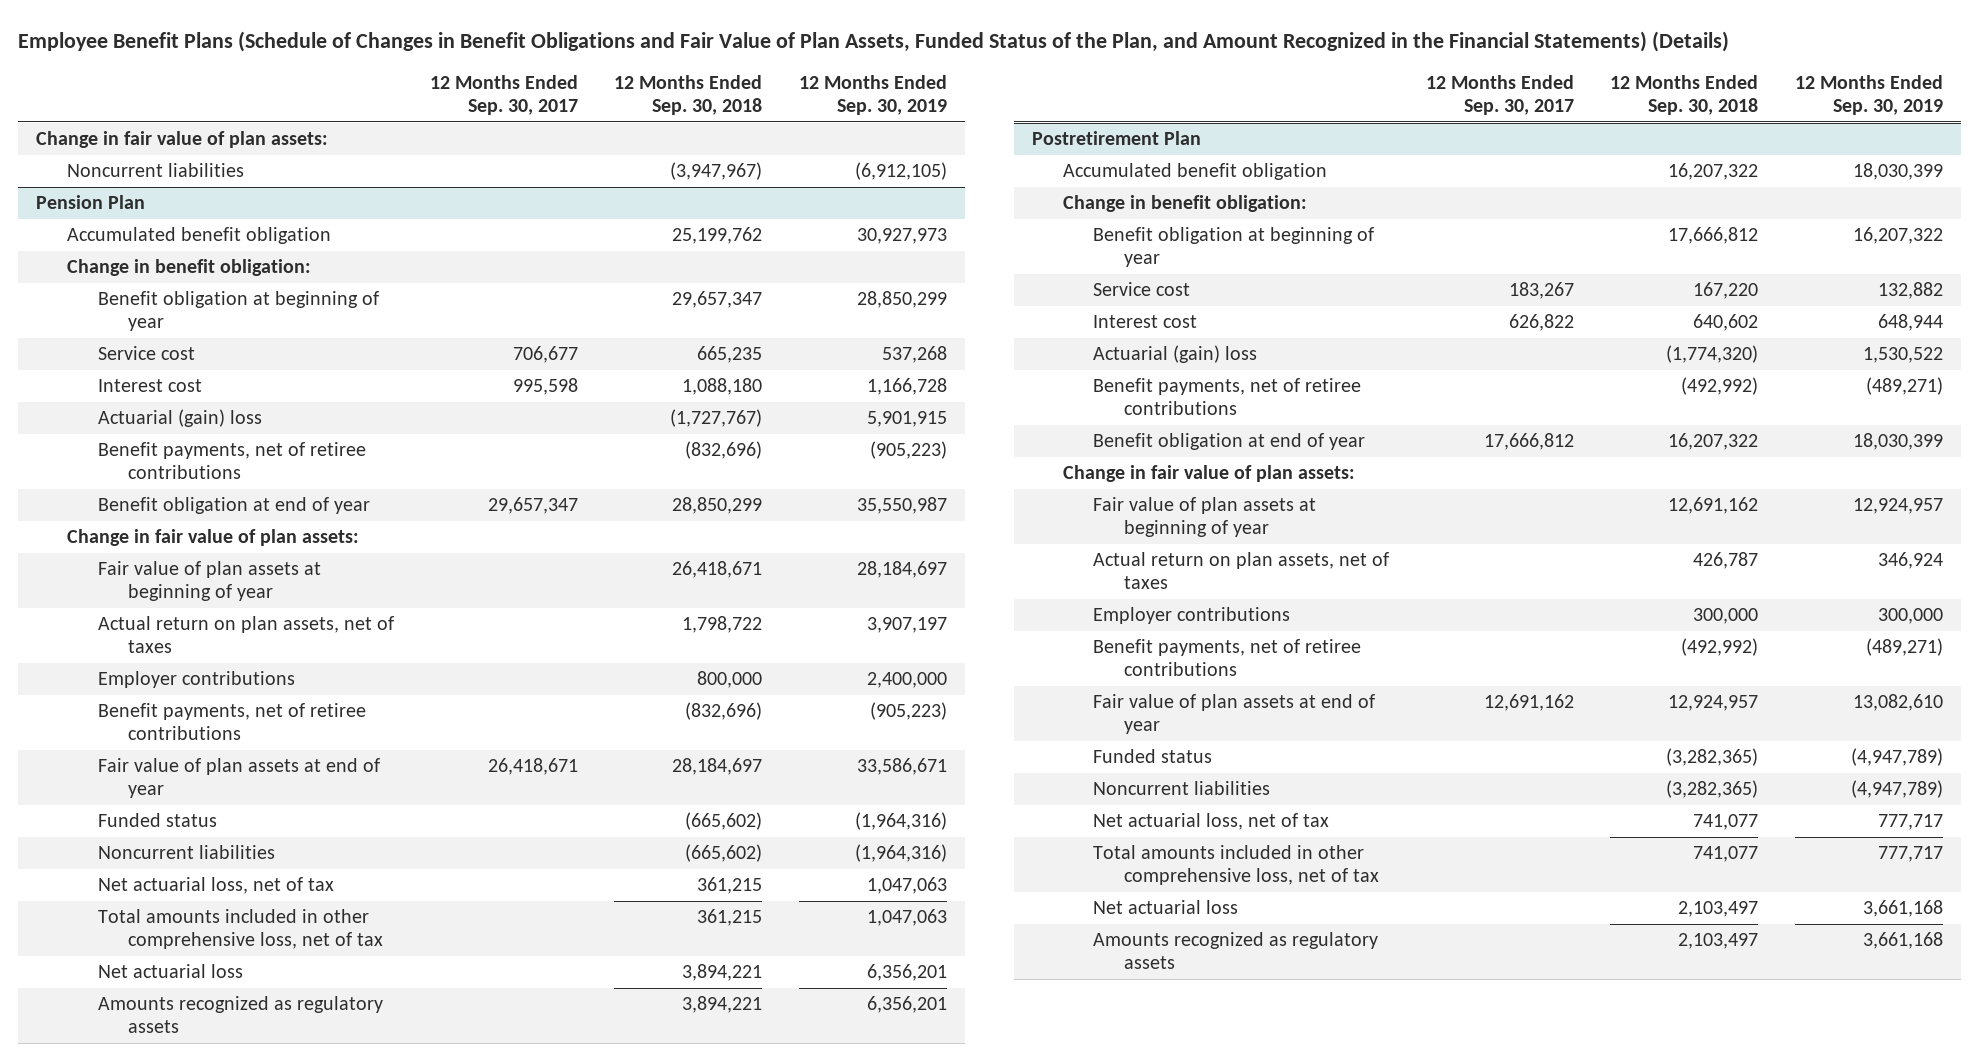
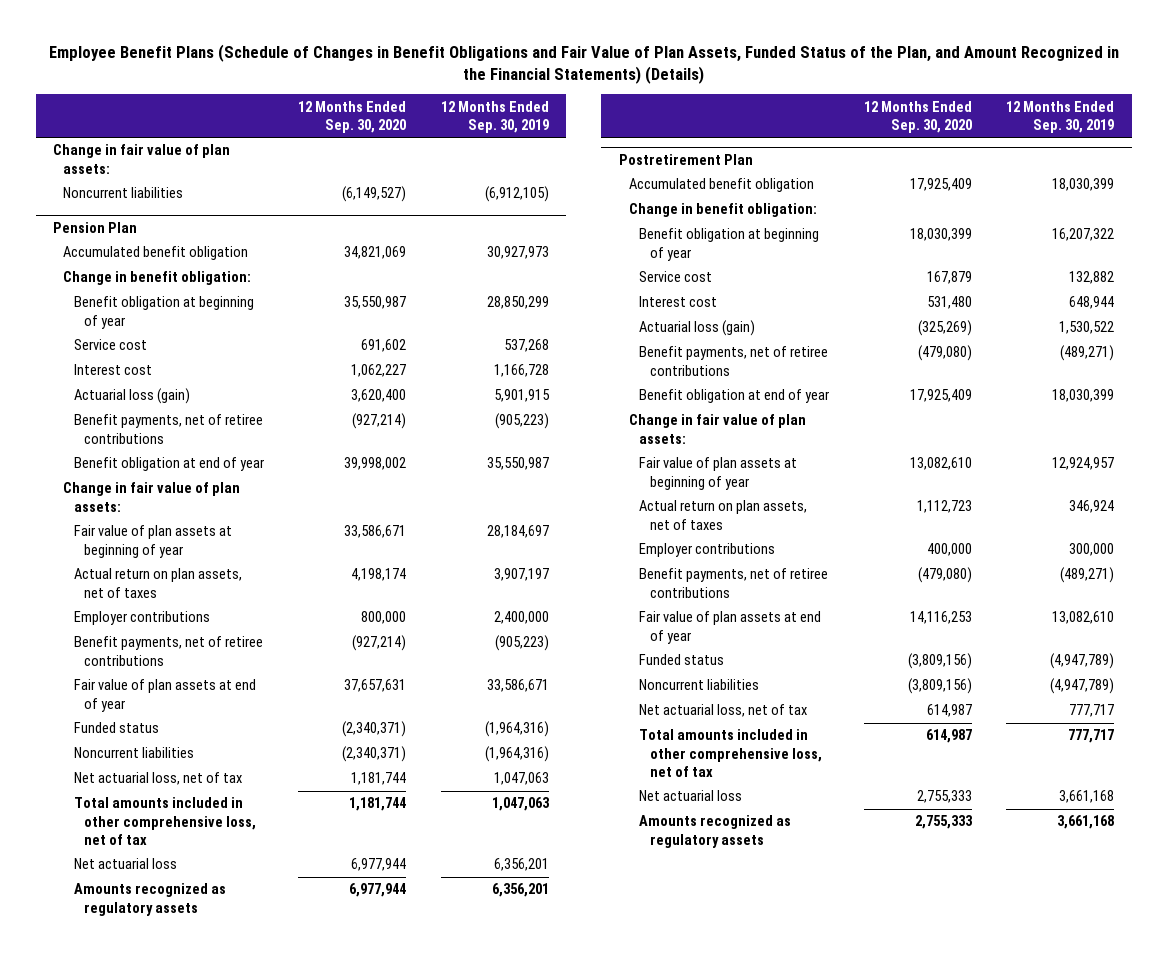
- | 12 Months Ended Sep. 30, 2017 | 12 Months Ended Sep. 30, 2018 | 12 Months Ended Sep. 30, 2019
+ | 12 Months Ended Sep. 30, 2020 | 12 Months Ended Sep. 30, 2019
@ Pension Plan
- Actuarial (gain) loss | | (1,727,767) | 5,901,915
+ Actuarial loss (gain) | 3,620,400 | 5,901,915
@ Postretirement Plan
- Actuarial (gain) loss | | (1,774,320) | 1,530,522
+ Actuarial loss (gain) | (325,269) | 1,530,522

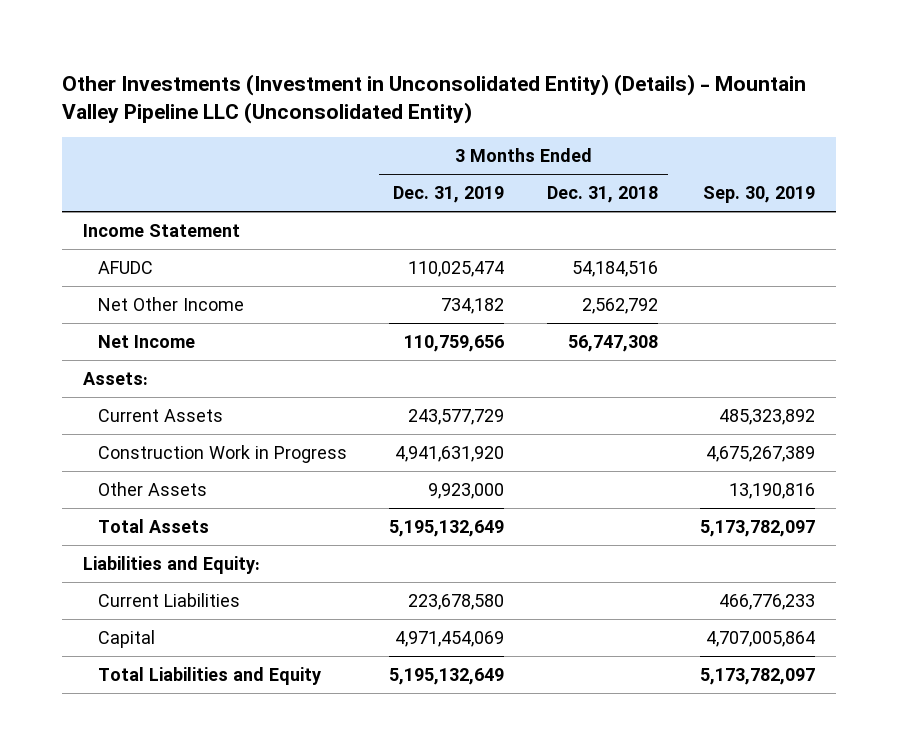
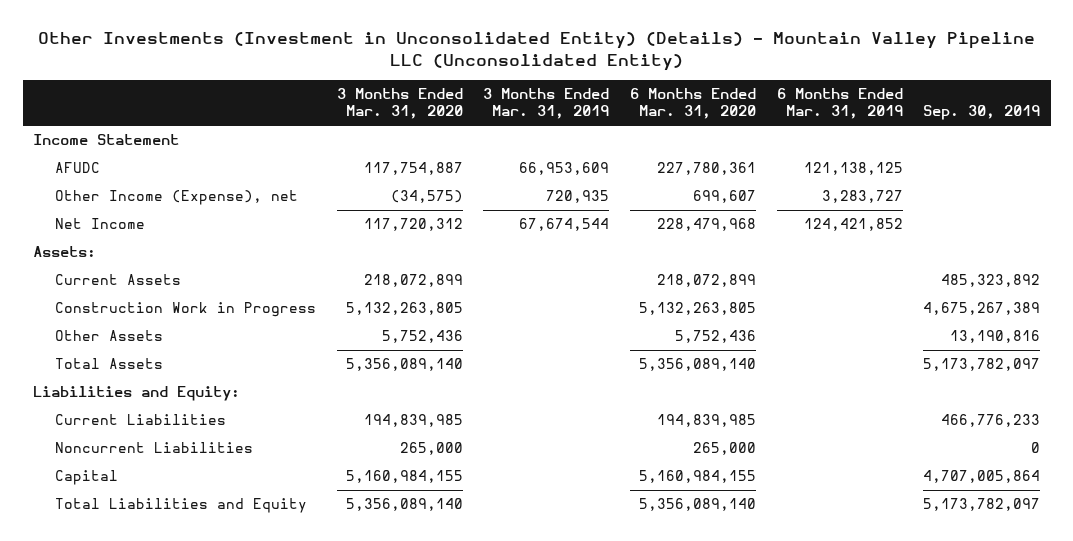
- | 3 Months Ended Dec. 31, 2019 | 3 Months Ended Dec. 31, 2018 | Sep. 30, 2019
+ | 3 Months Ended Mar. 31, 2020 | 3 Months Ended Mar. 31, 2019 | 6 Months Ended Mar. 31, 2020 | 6 Months Ended Mar. 31, 2019 | Sep. 30, 2019
- Net Other Income | 734,182 | 2,562,792 |
+ Other Income (Expense), net | (34,575) | 720,935 | 699,607 | 3,283,727 |
+ Noncurrent Liabilities | 265,000 | | 265,000 | | 0

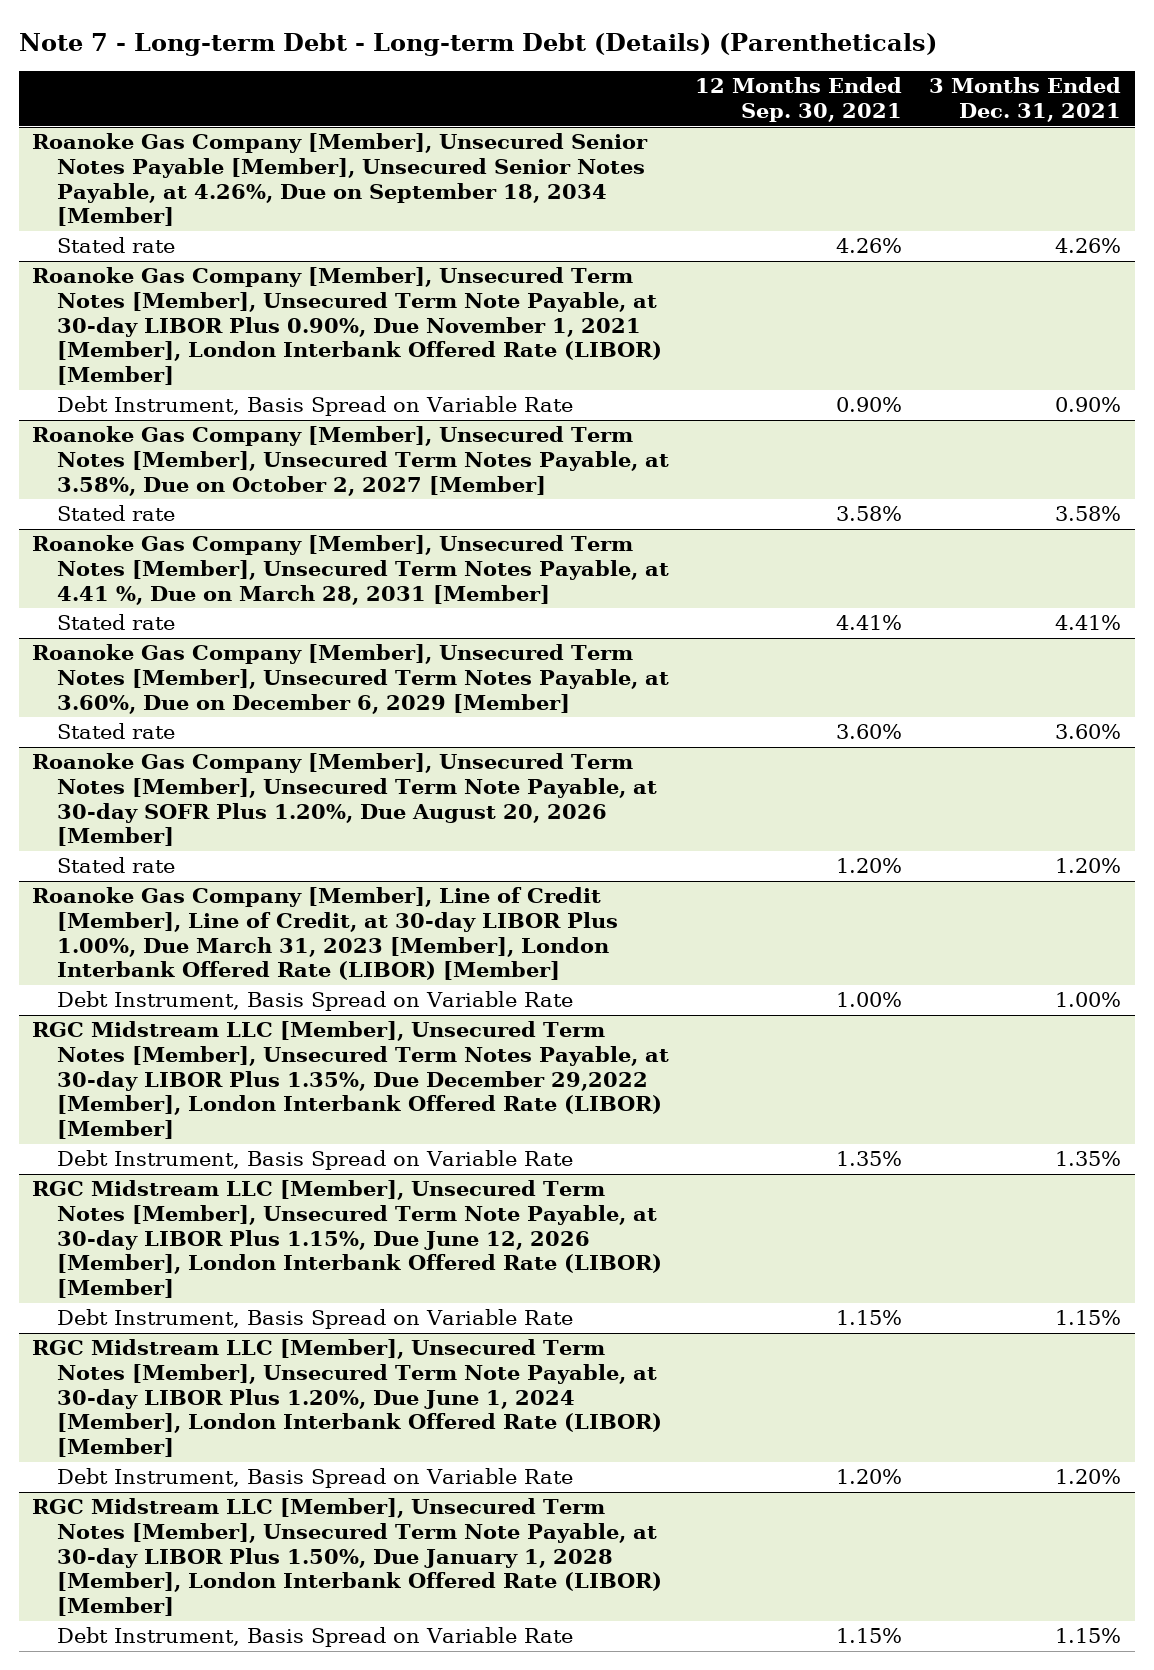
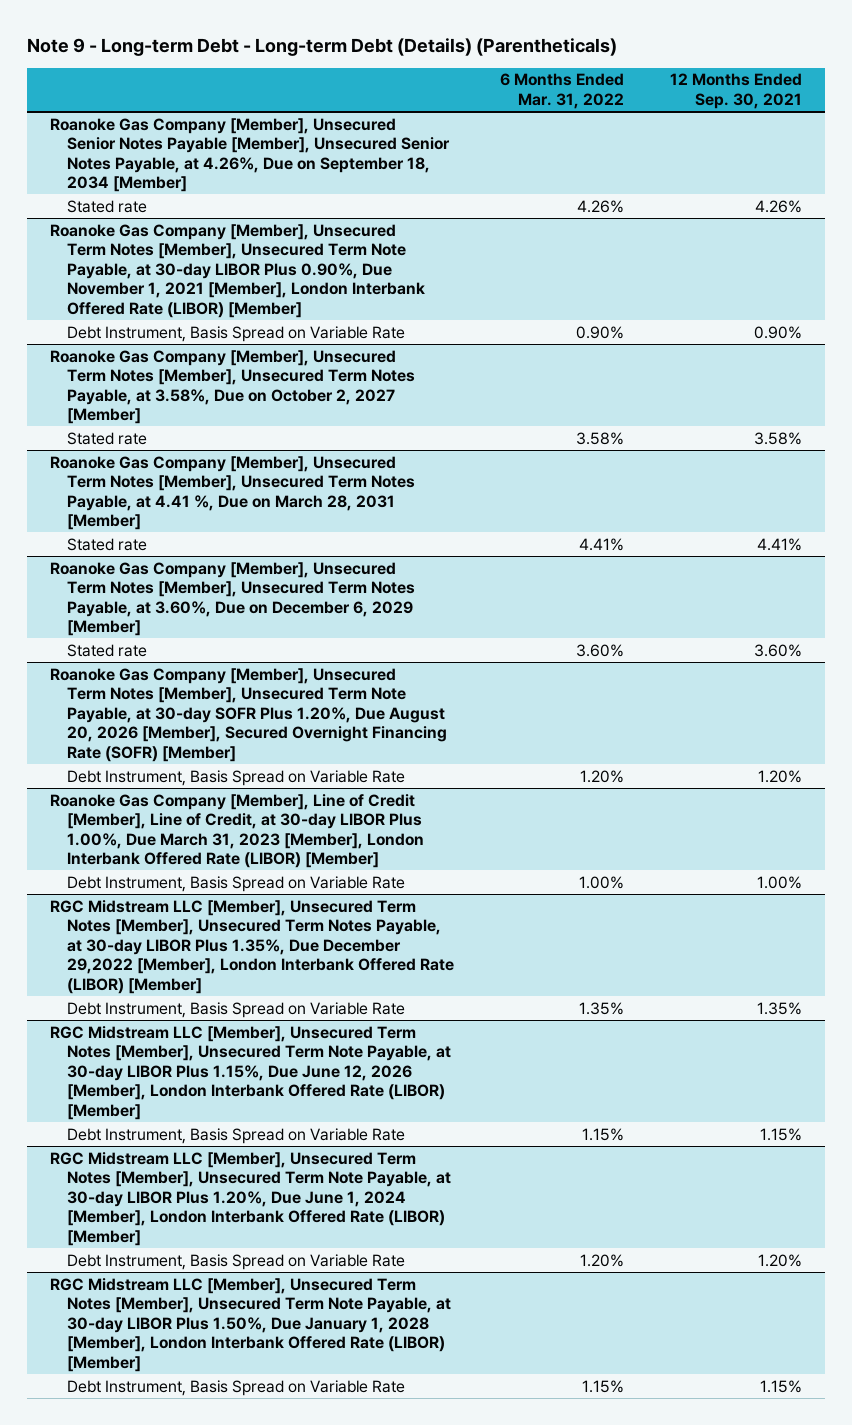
- Note 7 - Long-term Debt - Long-term Debt (Details) (Parentheticals)
+ Note 9 - Long-term Debt - Long-term Debt (Details) (Parentheticals)
- | 12 Months Ended Sep. 30, 2021 | 3 Months Ended Dec. 31, 2021
+ | 6 Months Ended Mar. 31, 2022 | 12 Months Ended Sep. 30, 2021
- Roanoke Gas Company [Member], Unsecured Term Notes [Member], Unsecured Term Note Payable, at 30-day SOFR Plus 1.20%, Due August 20, 2026 [Member]
- Stated rate | 1.20% | 1.20%
+ Roanoke Gas Company [Member], Unsecured Term Notes [Member], Unsecured Term Note Payable, at 30-day SOFR Plus 1.20%, Due August 20, 2026 [Member], Secured Overnight Financing Rate (SOFR) [Member]
+ Debt Instrument, Basis Spread on Variable Rate | 1.20% | 1.20%

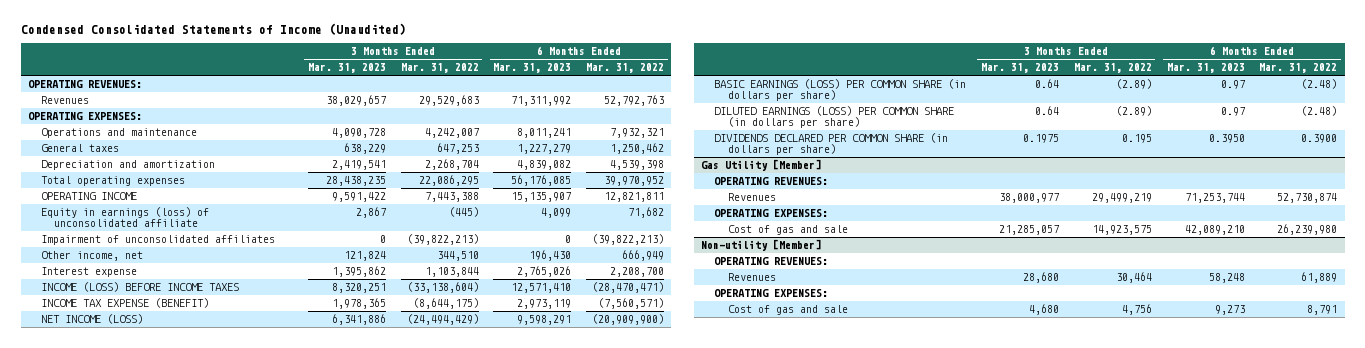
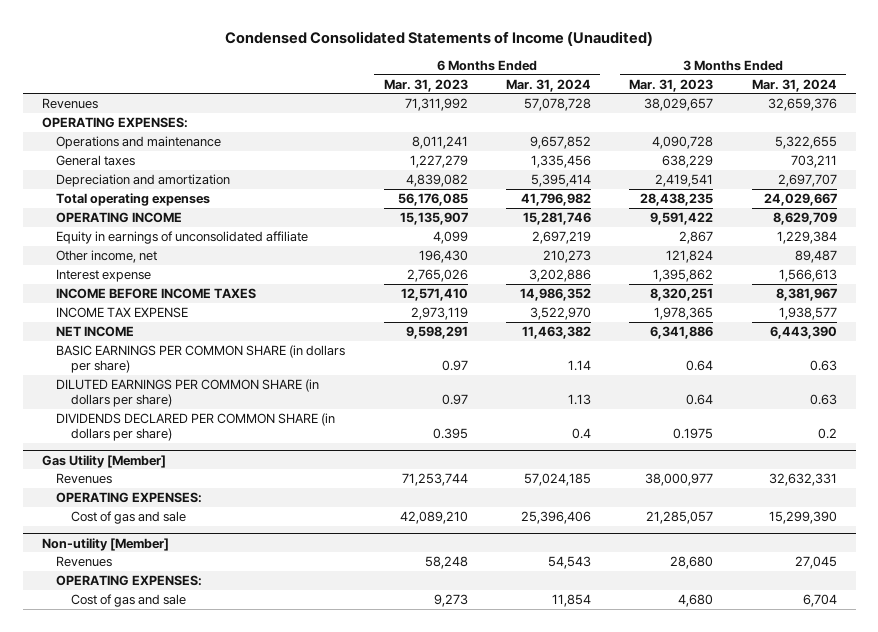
- | 3 Months Ended Mar. 31, 2023 | 3 Months Ended Mar. 31, 2022 | 6 Months Ended Mar. 31, 2023 | 6 Months Ended Mar. 31, 2022
+ | 6 Months Ended Mar. 31, 2023 | 6 Months Ended Mar. 31, 2024 | 3 Months Ended Mar. 31, 2023 | 3 Months Ended Mar. 31, 2024
- OPERATING REVENUES:
- Equity in earnings (loss) of unconsolidated affiliate | 2,867 | (445) | 4,099 | 71,682
- Impairment of unconsolidated affiliates | 0 | (39,822,213) | 0 | (39,822,213)
+ Equity in earnings of unconsolidated affiliate | 4,099 | 2,697,219 | 2,867 | 1,229,384
- INCOME (LOSS) BEFORE INCOME TAXES | 8,320,251 | (33,138,604) | 12,571,410 | (28,470,471)
- INCOME TAX EXPENSE (BENEFIT) | 1,978,365 | (8,644,175) | 2,973,119 | (7,560,571)
- NET INCOME (LOSS) | 6,341,886 | (24,494,429) | 9,598,291 | (20,909,900)
- BASIC EARNINGS (LOSS) PER COMMON SHARE (in dollars per share) | 0.64 | (2.89) | 0.97 | (2.48)
- DILUTED EARNINGS (LOSS) PER COMMON SHARE (in dollars per share) | 0.64 | (2.89) | 0.97 | (2.48)
- DIVIDENDS DECLARED PER COMMON SHARE (in dollars per share) | 0.1975 | 0.195 | 0.3950 | 0.3900
+ INCOME BEFORE INCOME TAXES | 12,571,410 | 14,986,352 | 8,320,251 | 8,381,967
+ INCOME TAX EXPENSE | 2,973,119 | 3,522,970 | 1,978,365 | 1,938,577
+ NET INCOME | 9,598,291 | 11,463,382 | 6,341,886 | 6,443,390
+ BASIC EARNINGS PER COMMON SHARE (in dollars per share) | 0.97 | 1.14 | 0.64 | 0.63
+ DILUTED EARNINGS PER COMMON SHARE (in dollars per share) | 0.97 | 1.13 | 0.64 | 0.63
+ DIVIDENDS DECLARED PER COMMON SHARE (in dollars per share) | 0.395 | 0.4 | 0.1975 | 0.2
@ Gas Utility [Member]
- OPERATING REVENUES:
@ Non-utility [Member]
- OPERATING REVENUES:

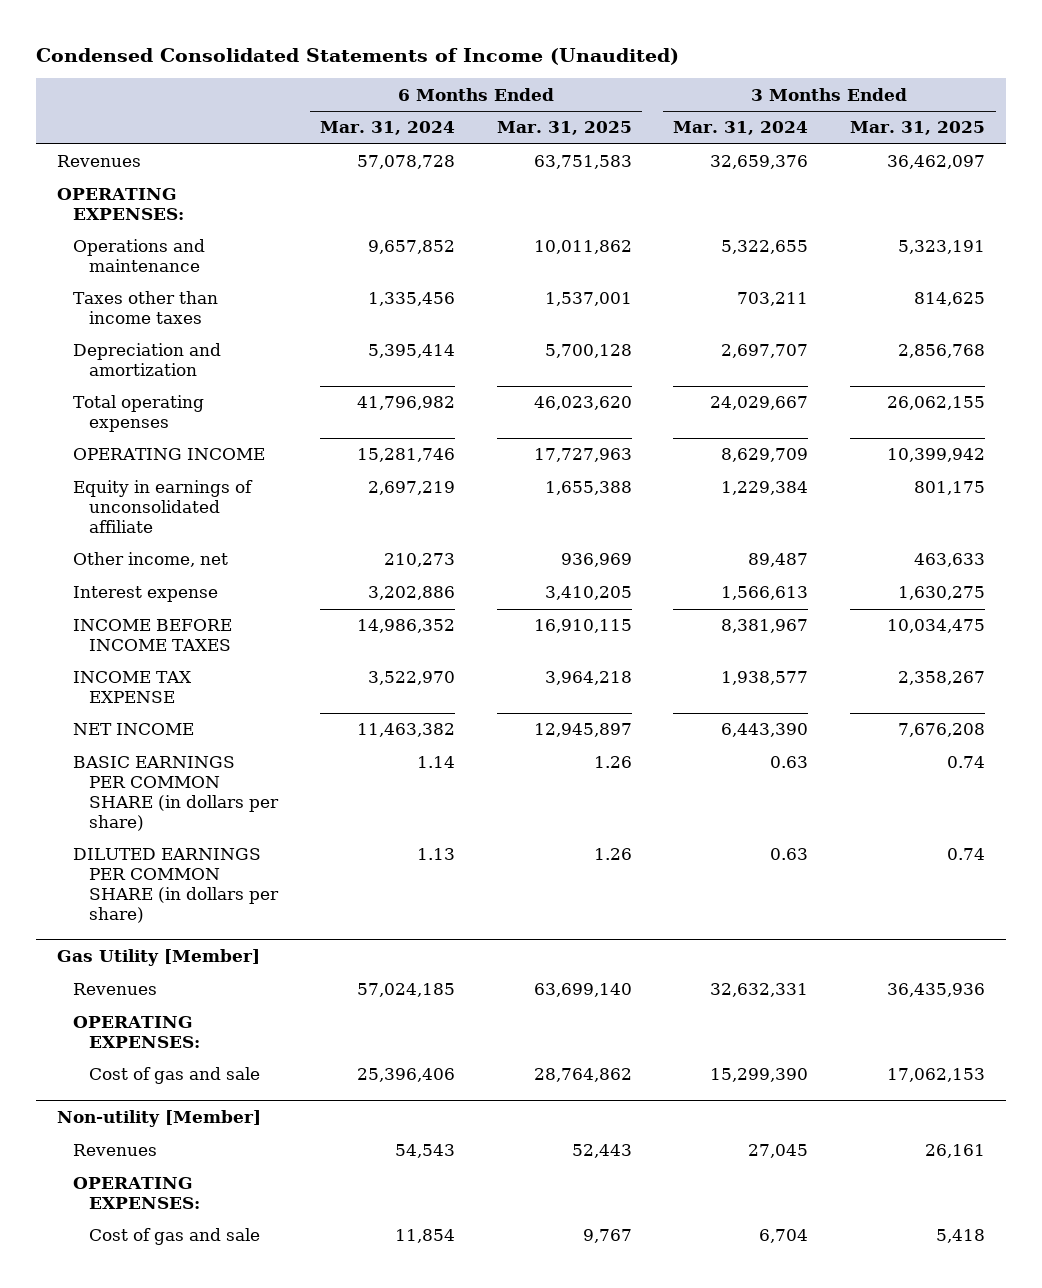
- | 6 Months Ended Mar. 31, 2023 | 6 Months Ended Mar. 31, 2024 | 3 Months Ended Mar. 31, 2023 | 3 Months Ended Mar. 31, 2024
+ | 6 Months Ended Mar. 31, 2024 | 6 Months Ended Mar. 31, 2025 | 3 Months Ended Mar. 31, 2024 | 3 Months Ended Mar. 31, 2025
- General taxes | 1,227,279 | 1,335,456 | 638,229 | 703,211
+ Taxes other than income taxes | 1,335,456 | 1,537,001 | 703,211 | 814,625
- DIVIDENDS DECLARED PER COMMON SHARE (in dollars per share) | 0.395 | 0.4 | 0.1975 | 0.2

